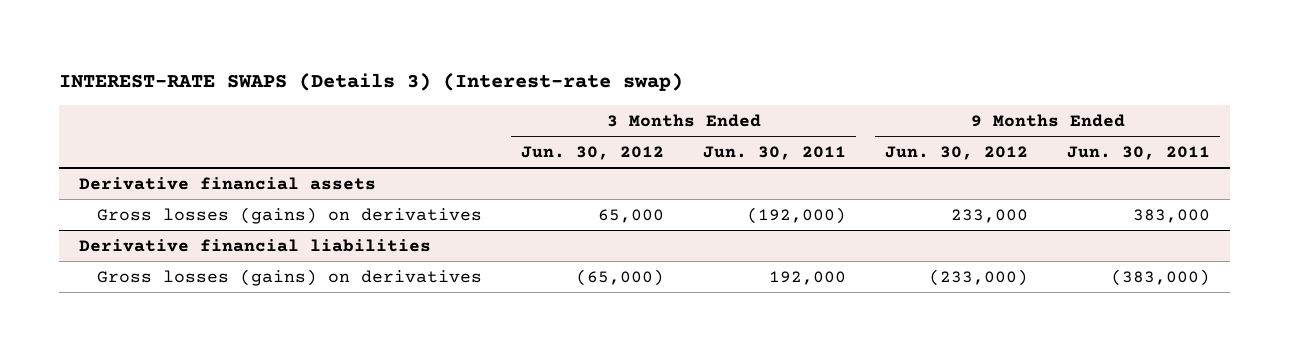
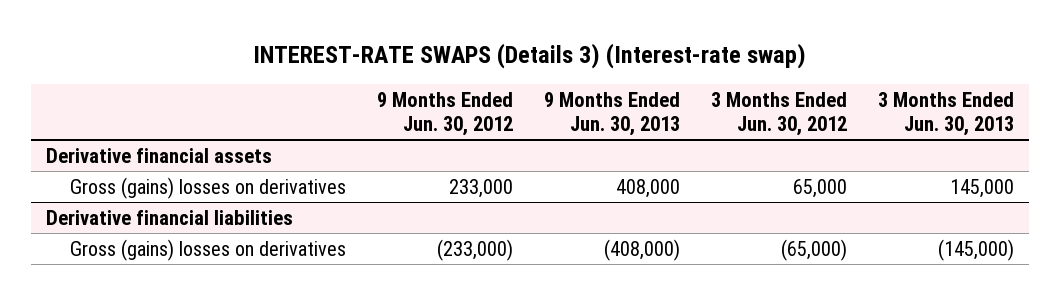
- | 3 Months Ended Jun. 30, 2012 | 3 Months Ended Jun. 30, 2011 | 9 Months Ended Jun. 30, 2012 | 9 Months Ended Jun. 30, 2011
+ | 9 Months Ended Jun. 30, 2012 | 9 Months Ended Jun. 30, 2013 | 3 Months Ended Jun. 30, 2012 | 3 Months Ended Jun. 30, 2013
@ Derivative financial assets
- Gross losses (gains) on derivatives | 65,000 | (192,000) | 233,000 | 383,000
+ Gross (gains) losses on derivatives | 233,000 | 408,000 | 65,000 | 145,000
@ Derivative financial liabilities
- Gross losses (gains) on derivatives | (65,000) | 192,000 | (233,000) | (383,000)
+ Gross (gains) losses on derivatives | (233,000) | (408,000) | (65,000) | (145,000)

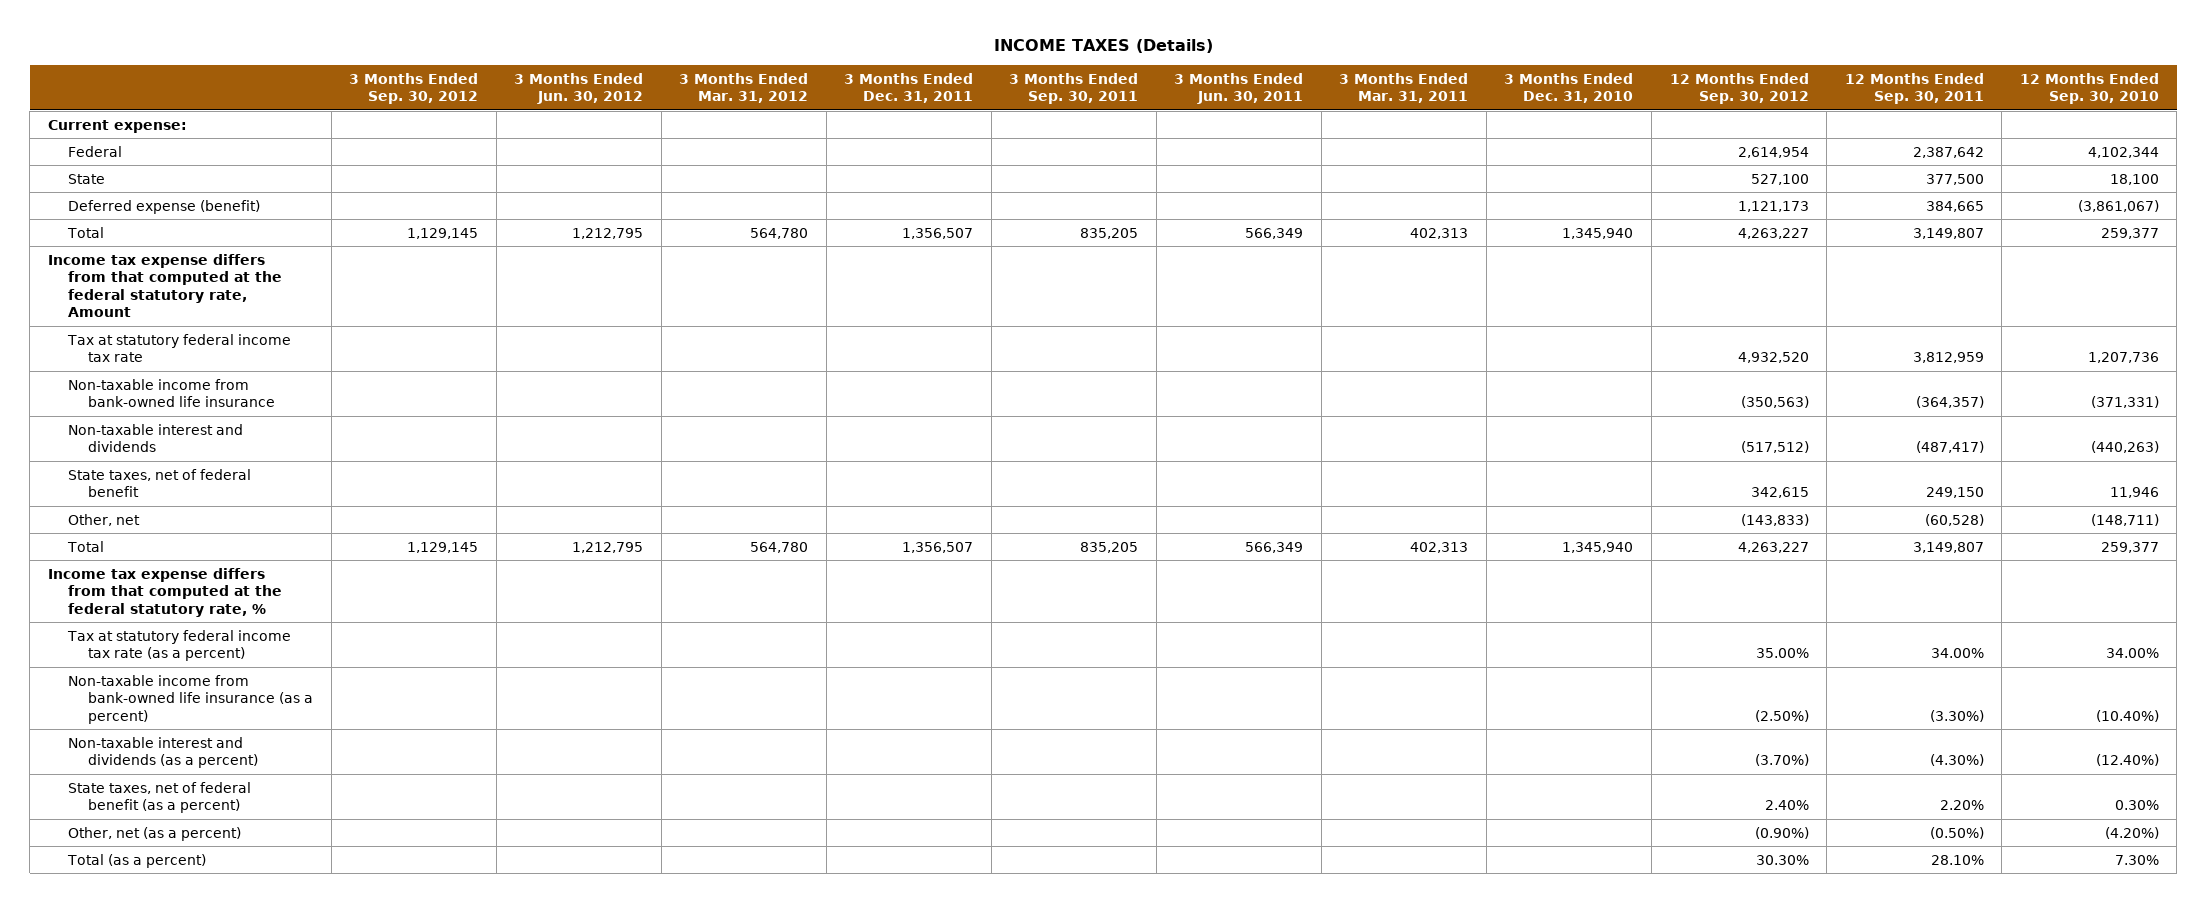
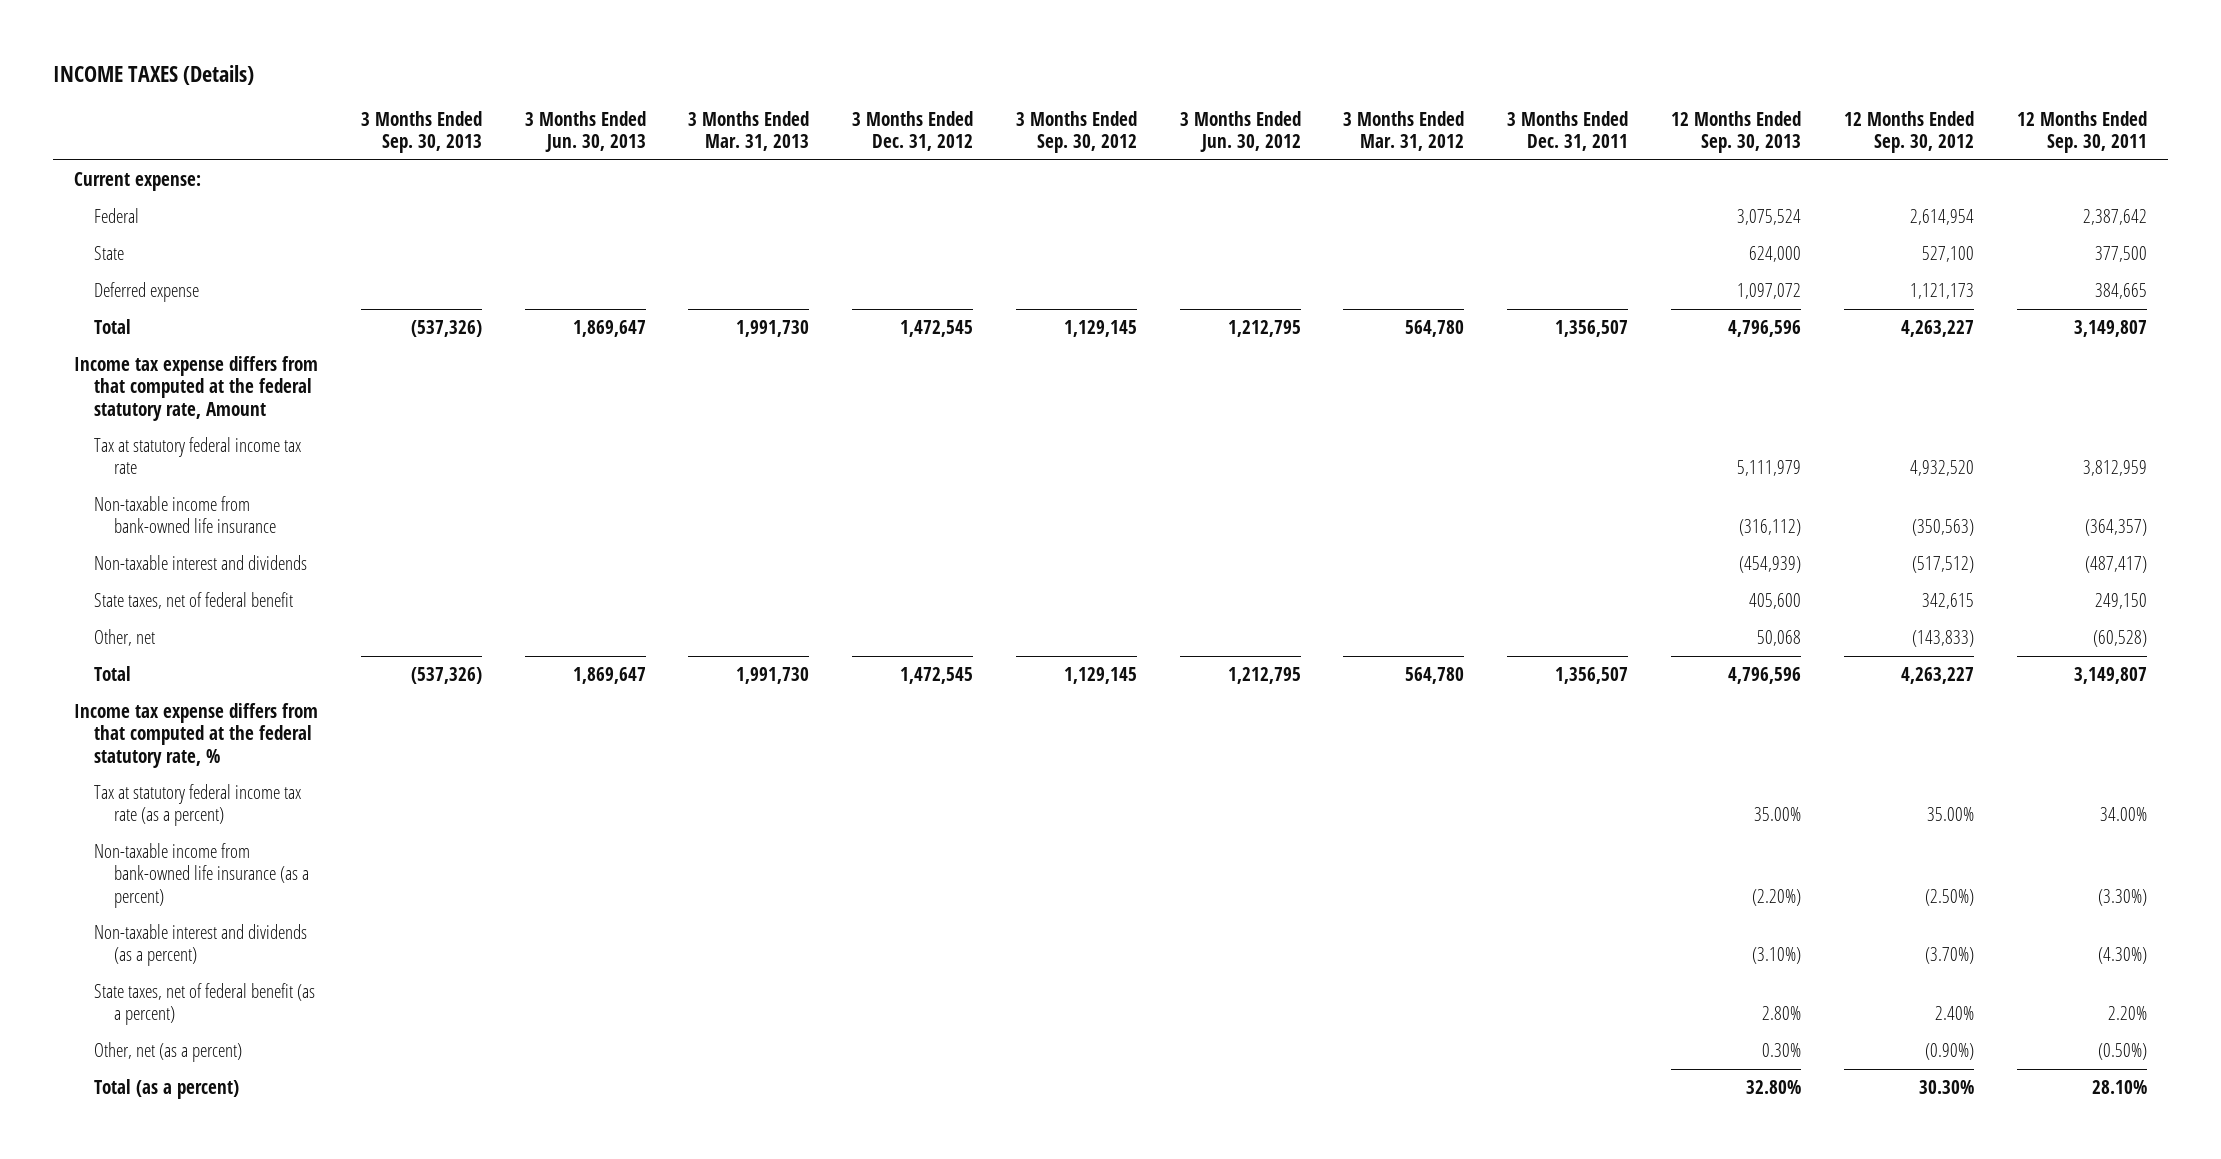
- | 3 Months Ended Sep. 30, 2012 | 3 Months Ended Jun. 30, 2012 | 3 Months Ended Mar. 31, 2012 | 3 Months Ended Dec. 31, 2011 | 3 Months Ended Sep. 30, 2011 | 3 Months Ended Jun. 30, 2011 | 3 Months Ended Mar. 31, 2011 | 3 Months Ended Dec. 31, 2010 | 12 Months Ended Sep. 30, 2012 | 12 Months Ended Sep. 30, 2011 | 12 Months Ended Sep. 30, 2010
+ | 3 Months Ended Sep. 30, 2013 | 3 Months Ended Jun. 30, 2013 | 3 Months Ended Mar. 31, 2013 | 3 Months Ended Dec. 31, 2012 | 3 Months Ended Sep. 30, 2012 | 3 Months Ended Jun. 30, 2012 | 3 Months Ended Mar. 31, 2012 | 3 Months Ended Dec. 31, 2011 | 12 Months Ended Sep. 30, 2013 | 12 Months Ended Sep. 30, 2012 | 12 Months Ended Sep. 30, 2011
- Deferred expense (benefit) | | | | | | | | | 1,121,173 | 384,665 | (3,861,067)
+ Deferred expense | | | | | | | | | 1,097,072 | 1,121,173 | 384,665

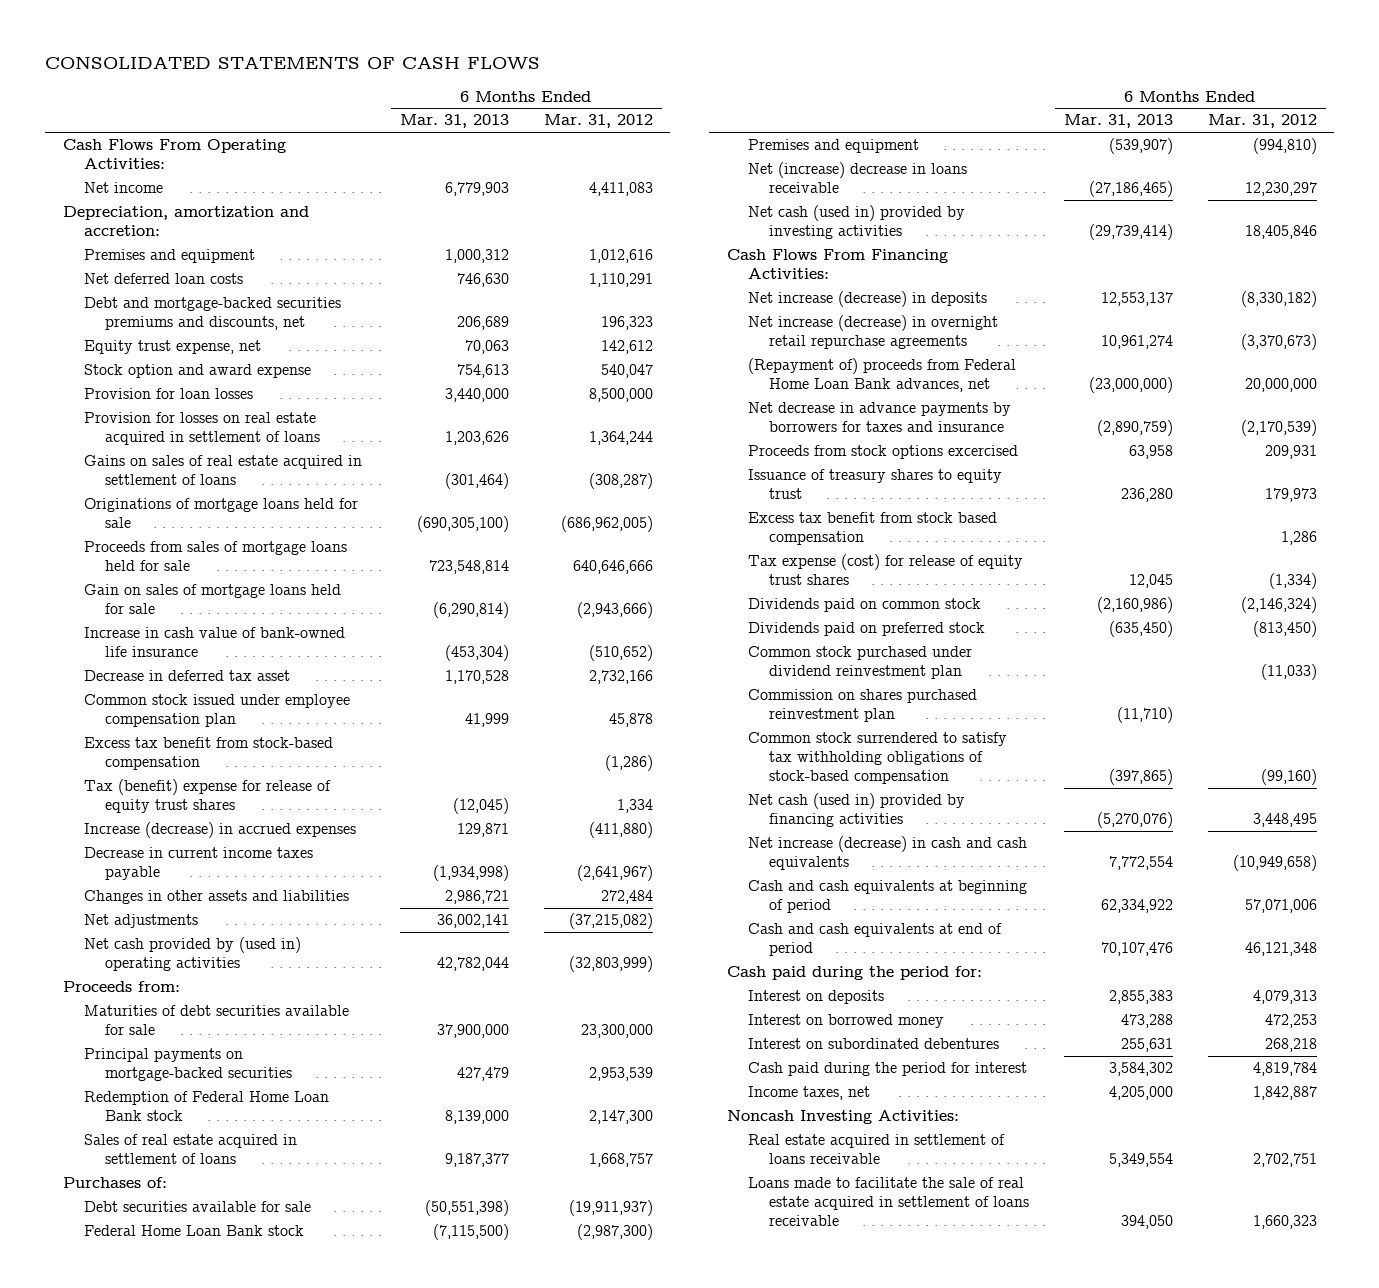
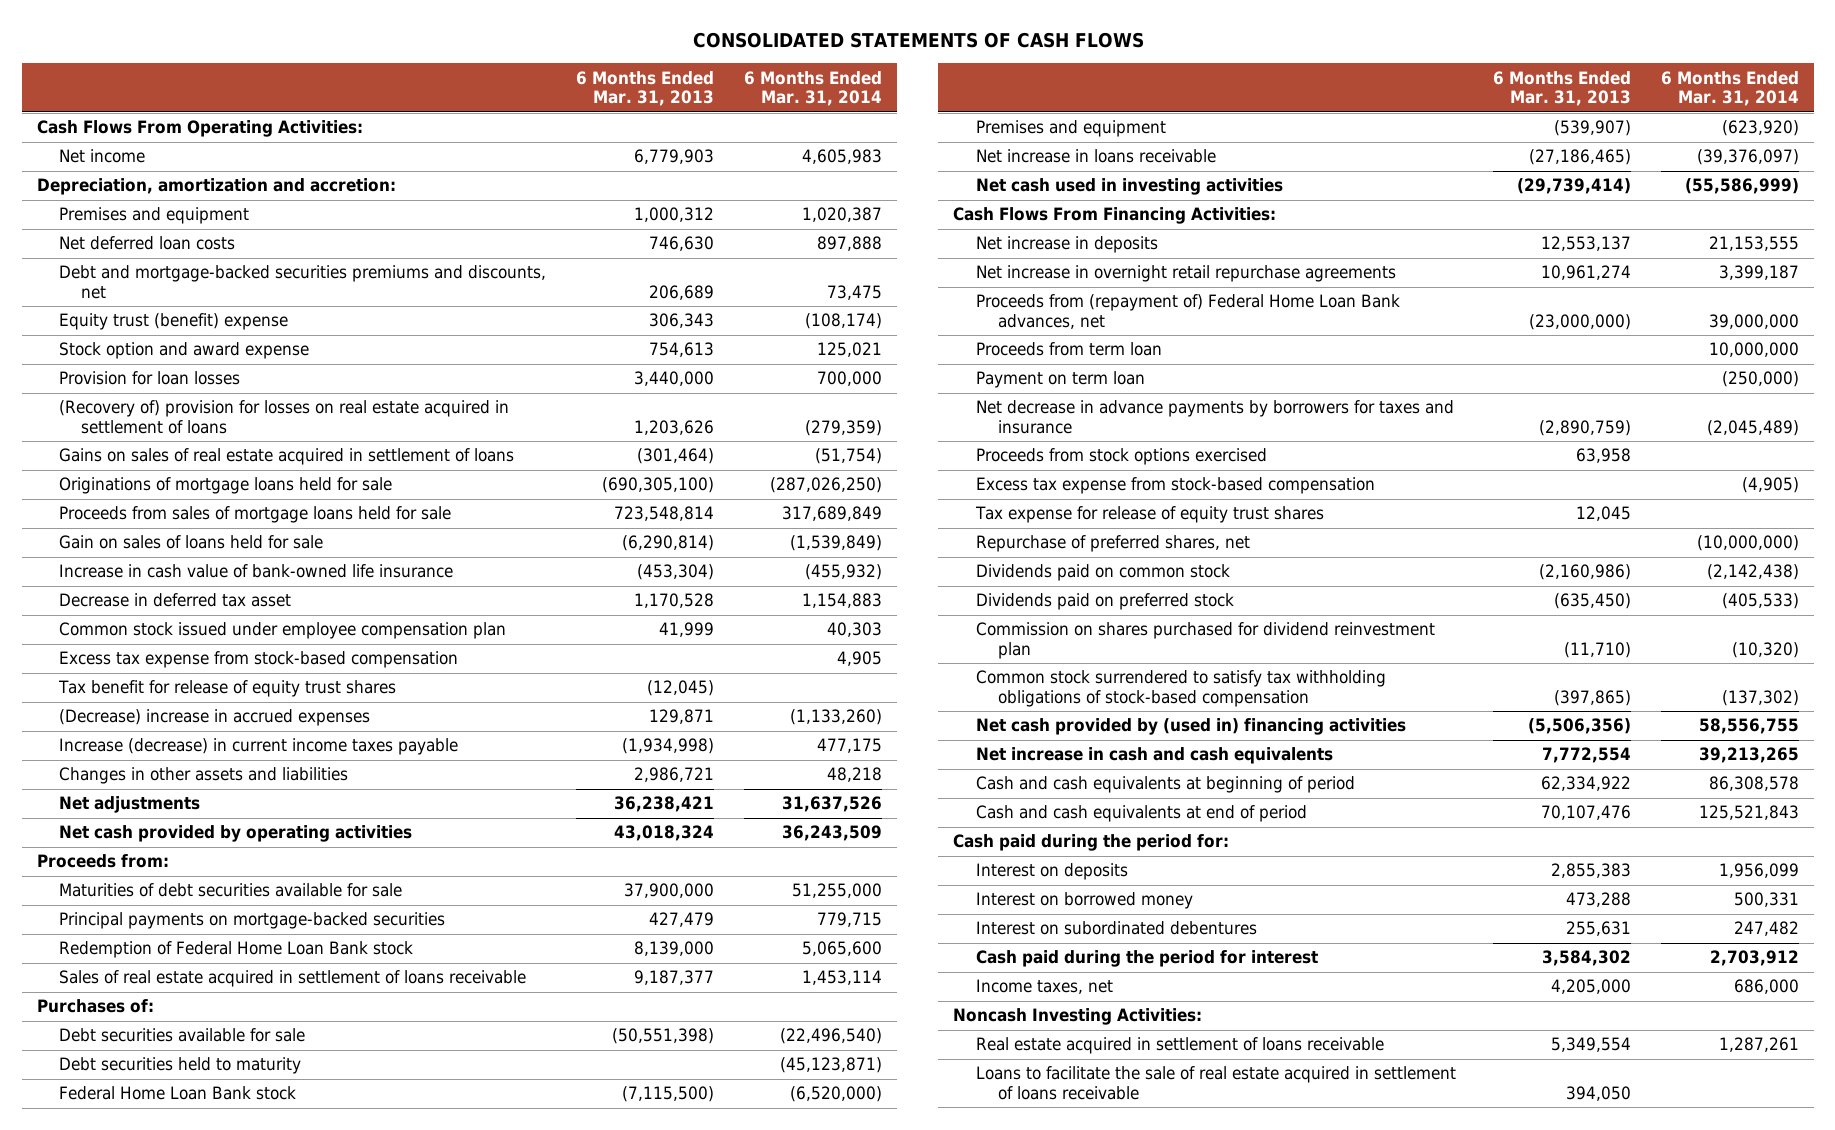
- | 6 Months Ended Mar. 31, 2013 | 6 Months Ended Mar. 31, 2012
+ | 6 Months Ended Mar. 31, 2013 | 6 Months Ended Mar. 31, 2014
- Equity trust expense, net | 70,063 | 142,612
+ Equity trust (benefit) expense | 306,343 | (108,174)
- Provision for losses on real estate acquired in settlement of loans | 1,203,626 | 1,364,244
+ (Recovery of) provision for losses on real estate acquired in settlement of loans | 1,203,626 | (279,359)
- Gain on sales of mortgage loans held for sale | (6,290,814) | (2,943,666)
+ Gain on sales of loans held for sale | (6,290,814) | (1,539,849)
- Excess tax benefit from stock-based compensation | | (1,286)
- Tax (benefit) expense for release of equity trust shares | (12,045) | 1,334
- Increase (decrease) in accrued expenses | 129,871 | (411,880)
- Decrease in current income taxes payable | (1,934,998) | (2,641,967)
+ Excess tax expense from stock-based compensation | | 4,905
+ Tax benefit for release of equity trust shares | (12,045) |
+ (Decrease) increase in accrued expenses | 129,871 | (1,133,260)
+ Increase (decrease) in current income taxes payable | (1,934,998) | 477,175
- Net adjustments | 36,002,141 | (37,215,082)
- Net cash provided by (used in) operating activities | 42,782,044 | (32,803,999)
+ Net adjustments | 36,238,421 | 31,637,526
+ Net cash provided by operating activities | 43,018,324 | 36,243,509
- Sales of real estate acquired in settlement of loans | 9,187,377 | 1,668,757
+ Sales of real estate acquired in settlement of loans receivable | 9,187,377 | 1,453,114
+ Debt securities held to maturity | | (45,123,871)
- Net (increase) decrease in loans receivable | (27,186,465) | 12,230,297
- Net cash (used in) provided by investing activities | (29,739,414) | 18,405,846
+ Net increase in loans receivable | (27,186,465) | (39,376,097)
+ Net cash used in investing activities | (29,739,414) | (55,586,999)
- Net increase (decrease) in deposits | 12,553,137 | (8,330,182)
- Net increase (decrease) in overnight retail repurchase agreements | 10,961,274 | (3,370,673)
- (Repayment of) proceeds from Federal Home Loan Bank advances, net | (23,000,000) | 20,000,000
+ Net increase in deposits | 12,553,137 | 21,153,555
+ Net increase in overnight retail repurchase agreements | 10,961,274 | 3,399,187
+ Proceeds from (repayment of) Federal Home Loan Bank advances, net | (23,000,000) | 39,000,000
+ Proceeds from term loan | | 10,000,000
+ Payment on term loan | | (250,000)
- Proceeds from stock options excercised | 63,958 | 209,931
- Issuance of treasury shares to equity trust | 236,280 | 179,973
- Excess tax benefit from stock based compensation | | 1,286
- Tax expense (cost) for release of equity trust shares | 12,045 | (1,334)
+ Proceeds from stock options exercised | 63,958 |
+ Excess tax expense from stock-based compensation | | (4,905)
+ Tax expense for release of equity trust shares | 12,045 |
+ Repurchase of preferred shares, net | | (10,000,000)
- Common stock purchased under dividend reinvestment plan | | (11,033)
- Commission on shares purchased reinvestment plan | (11,710) |
+ Commission on shares purchased for dividend reinvestment plan | (11,710) | (10,320)
- Net cash (used in) provided by financing activities | (5,270,076) | 3,448,495
- Net increase (decrease) in cash and cash equivalents | 7,772,554 | (10,949,658)
+ Net cash provided by (used in) financing activities | (5,506,356) | 58,556,755
+ Net increase in cash and cash equivalents | 7,772,554 | 39,213,265
- Loans made to facilitate the sale of real estate acquired in settlement of loans receivable | 394,050 | 1,660,323
+ Loans to facilitate the sale of real estate acquired in settlement of loans receivable | 394,050 |

